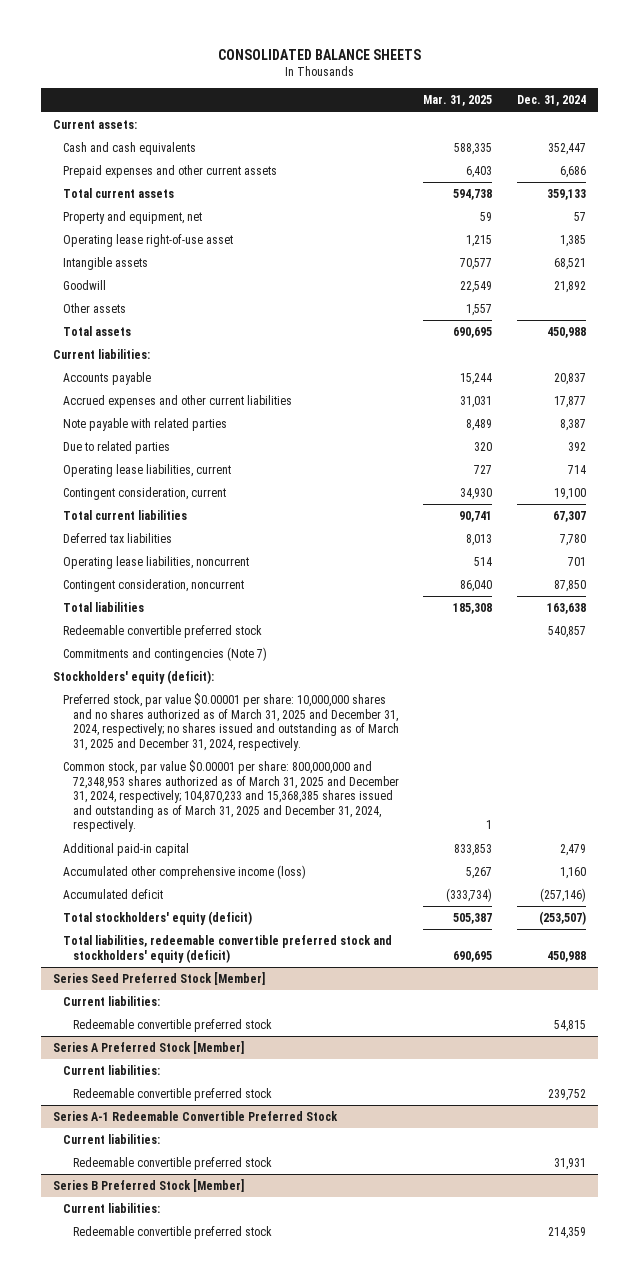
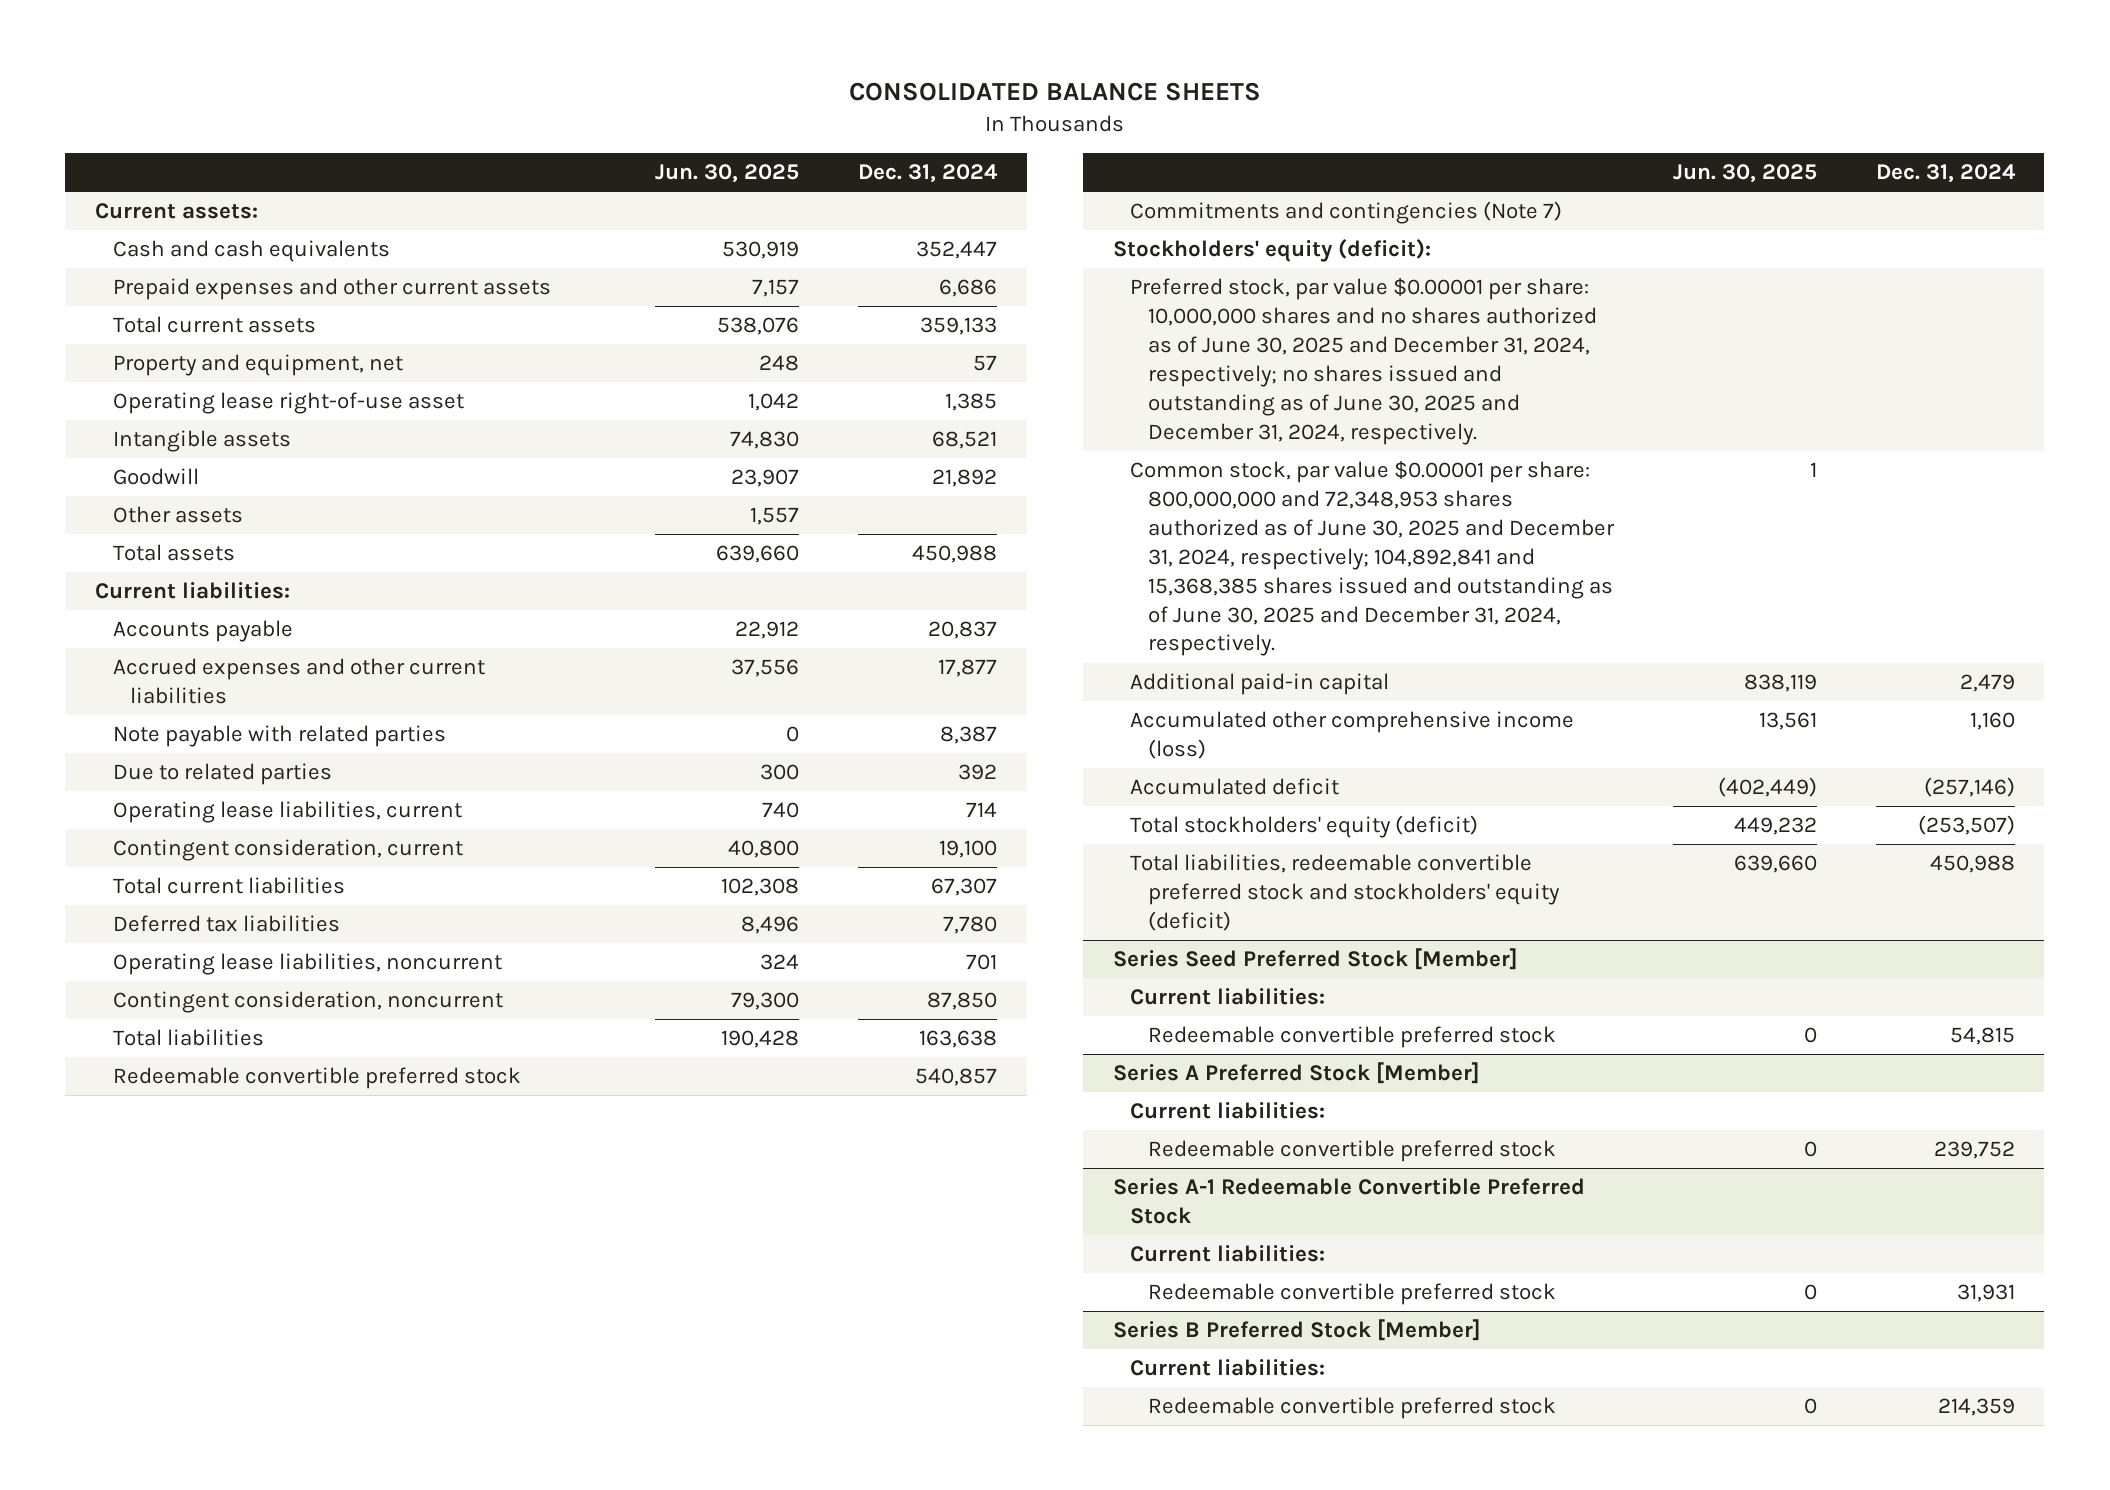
- | Mar. 31, 2025 | Dec. 31, 2024
+ | Jun. 30, 2025 | Dec. 31, 2024
- Preferred stock, par value $0.00001 per share: 10,000,000 shares and no shares authorized as of March 31, 2025 and December 31, 2024, respectively; no shares issued and outstanding as of March 31, 2025 and December 31, 2024, respectively.
- Common stock, par value $0.00001 per share: 800,000,000 and 72,348,953 shares authorized as of March 31, 2025 and December 31, 2024, respectively; 104,870,233 and 15,368,385 shares issued and outstanding as of March 31, 2025 and December 31, 2024, respectively. | 1 |
+ Preferred stock, par value $0.00001 per share: 10,000,000 shares and no shares authorized as of June 30, 2025 and December 31, 2024, respectively; no shares issued and outstanding as of June 30, 2025 and December 31, 2024, respectively.
+ Common stock, par value $0.00001 per share: 800,000,000 and 72,348,953 shares authorized as of June 30, 2025 and December 31, 2024, respectively; 104,892,841 and 15,368,385 shares issued and outstanding as of June 30, 2025 and December 31, 2024, respectively. | 1 |

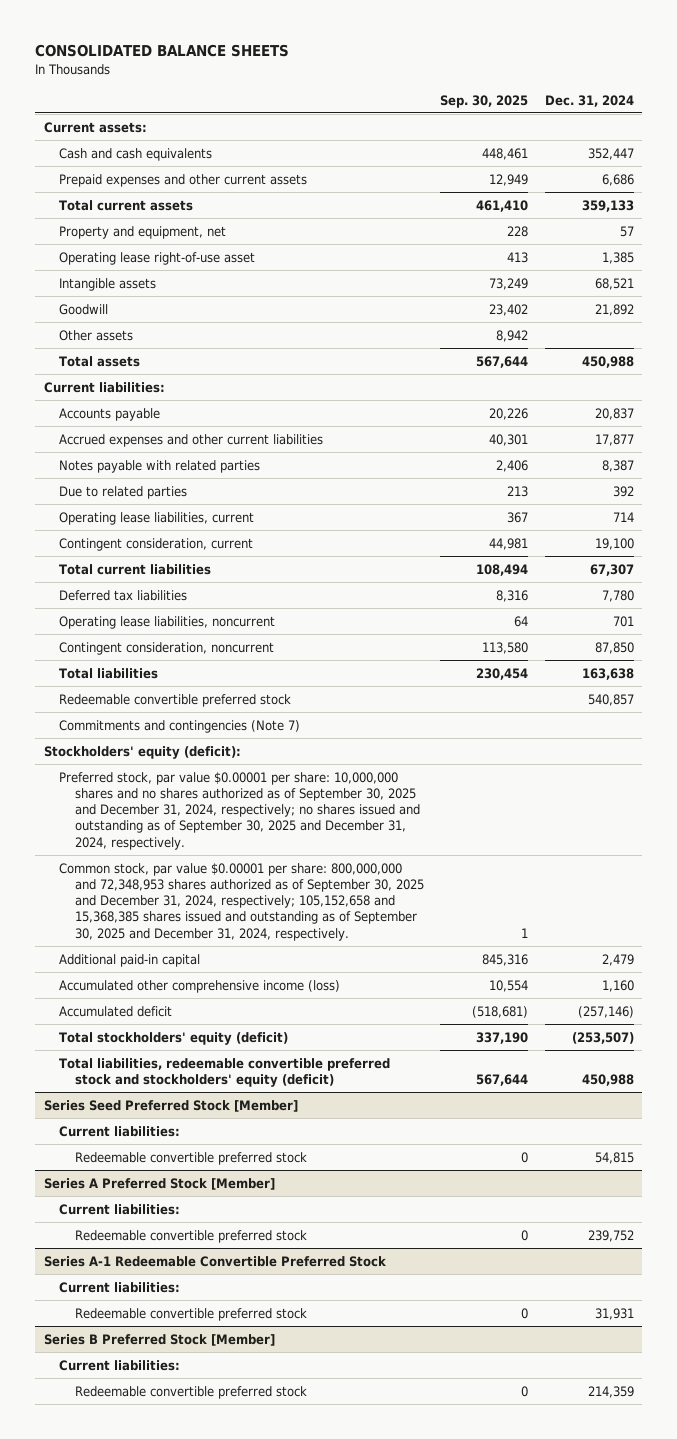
- | Jun. 30, 2025 | Dec. 31, 2024
+ | Sep. 30, 2025 | Dec. 31, 2024
- Note payable with related parties | 0 | 8,387
+ Notes payable with related parties | 2,406 | 8,387
- Preferred stock, par value $0.00001 per share: 10,000,000 shares and no shares authorized as of June 30, 2025 and December 31, 2024, respectively; no shares issued and outstanding as of June 30, 2025 and December 31, 2024, respectively.
- Common stock, par value $0.00001 per share: 800,000,000 and 72,348,953 shares authorized as of June 30, 2025 and December 31, 2024, respectively; 104,892,841 and 15,368,385 shares issued and outstanding as of June 30, 2025 and December 31, 2024, respectively. | 1 |
+ Preferred stock, par value $0.00001 per share: 10,000,000 shares and no shares authorized as of September 30, 2025 and December 31, 2024, respectively; no shares issued and outstanding as of September 30, 2025 and December 31, 2024, respectively.
+ Common stock, par value $0.00001 per share: 800,000,000 and 72,348,953 shares authorized as of September 30, 2025 and December 31, 2024, respectively; 105,152,658 and 15,368,385 shares issued and outstanding as of September 30, 2025 and December 31, 2024, respectively. | 1 |

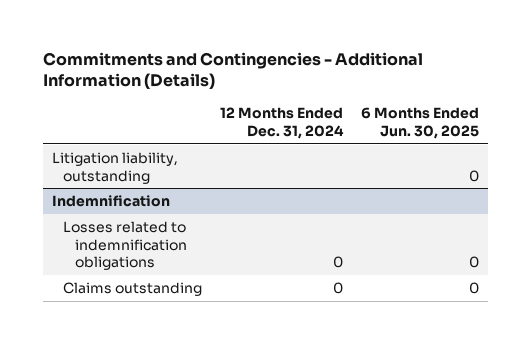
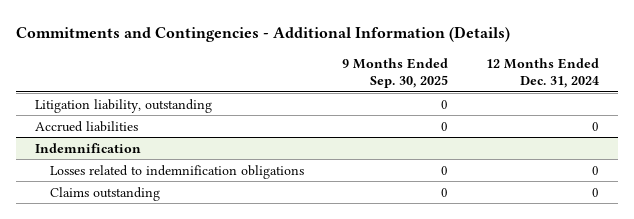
- | 12 Months Ended Dec. 31, 2024 | 6 Months Ended Jun. 30, 2025
+ | 9 Months Ended Sep. 30, 2025 | 12 Months Ended Dec. 31, 2024
+ Accrued liabilities | 0 | 0

